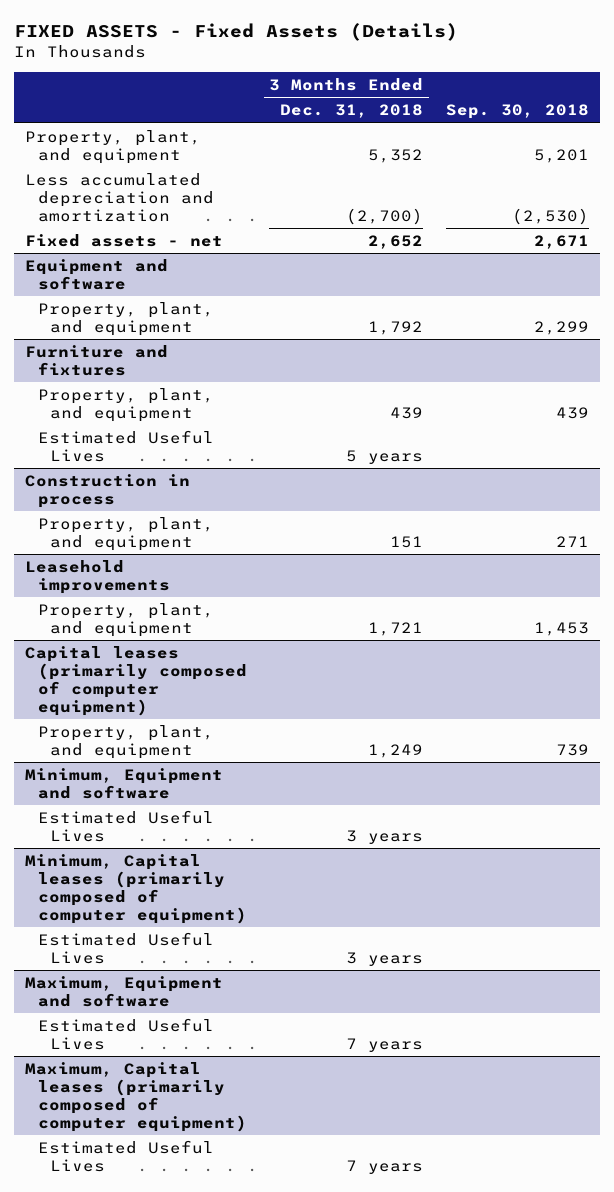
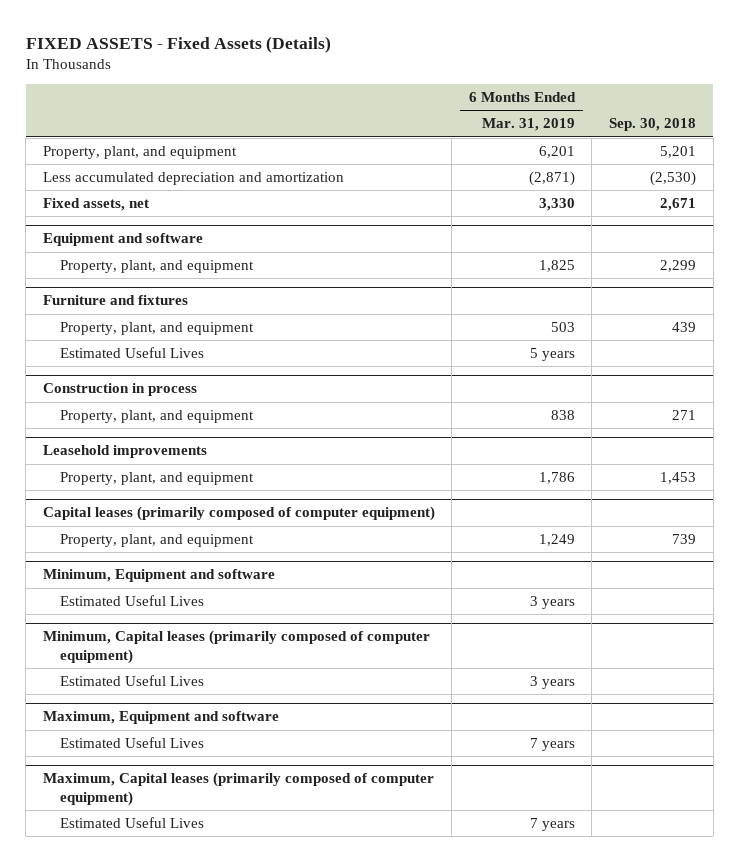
- | 3 Months Ended Dec. 31, 2018 | Sep. 30, 2018
+ | 6 Months Ended Mar. 31, 2019 | Sep. 30, 2018
- Fixed assets - net | 2,652 | 2,671
+ Fixed assets, net | 3,330 | 2,671

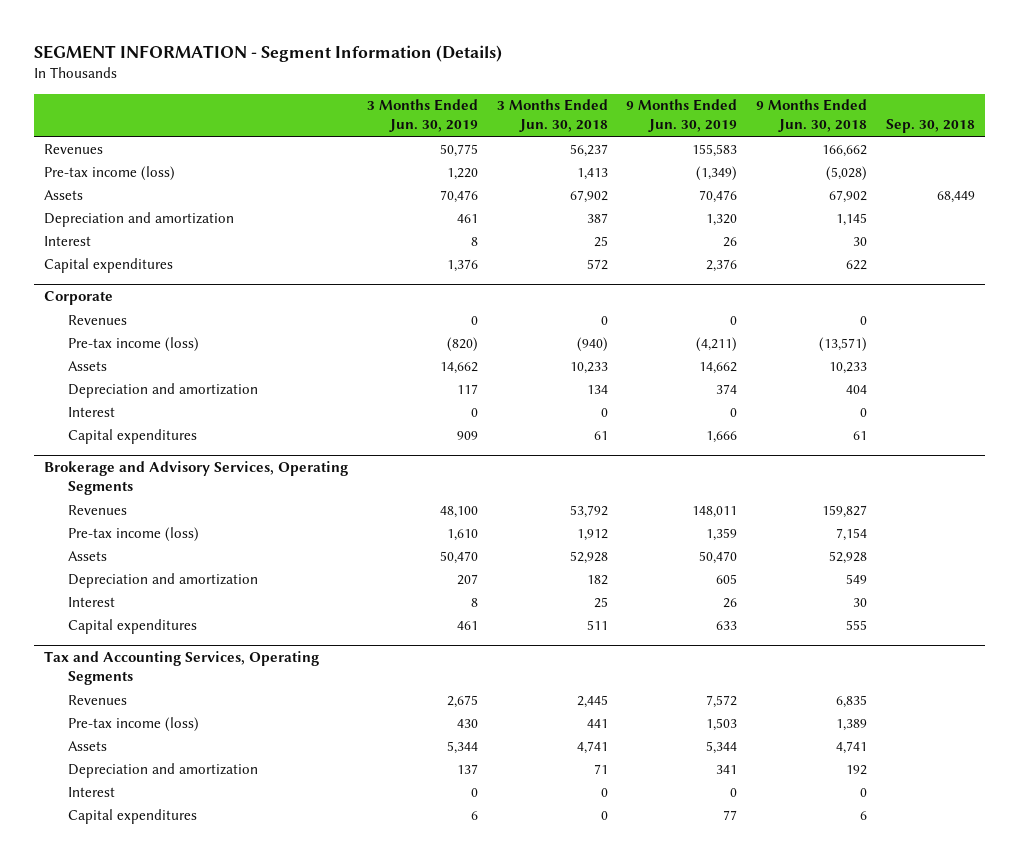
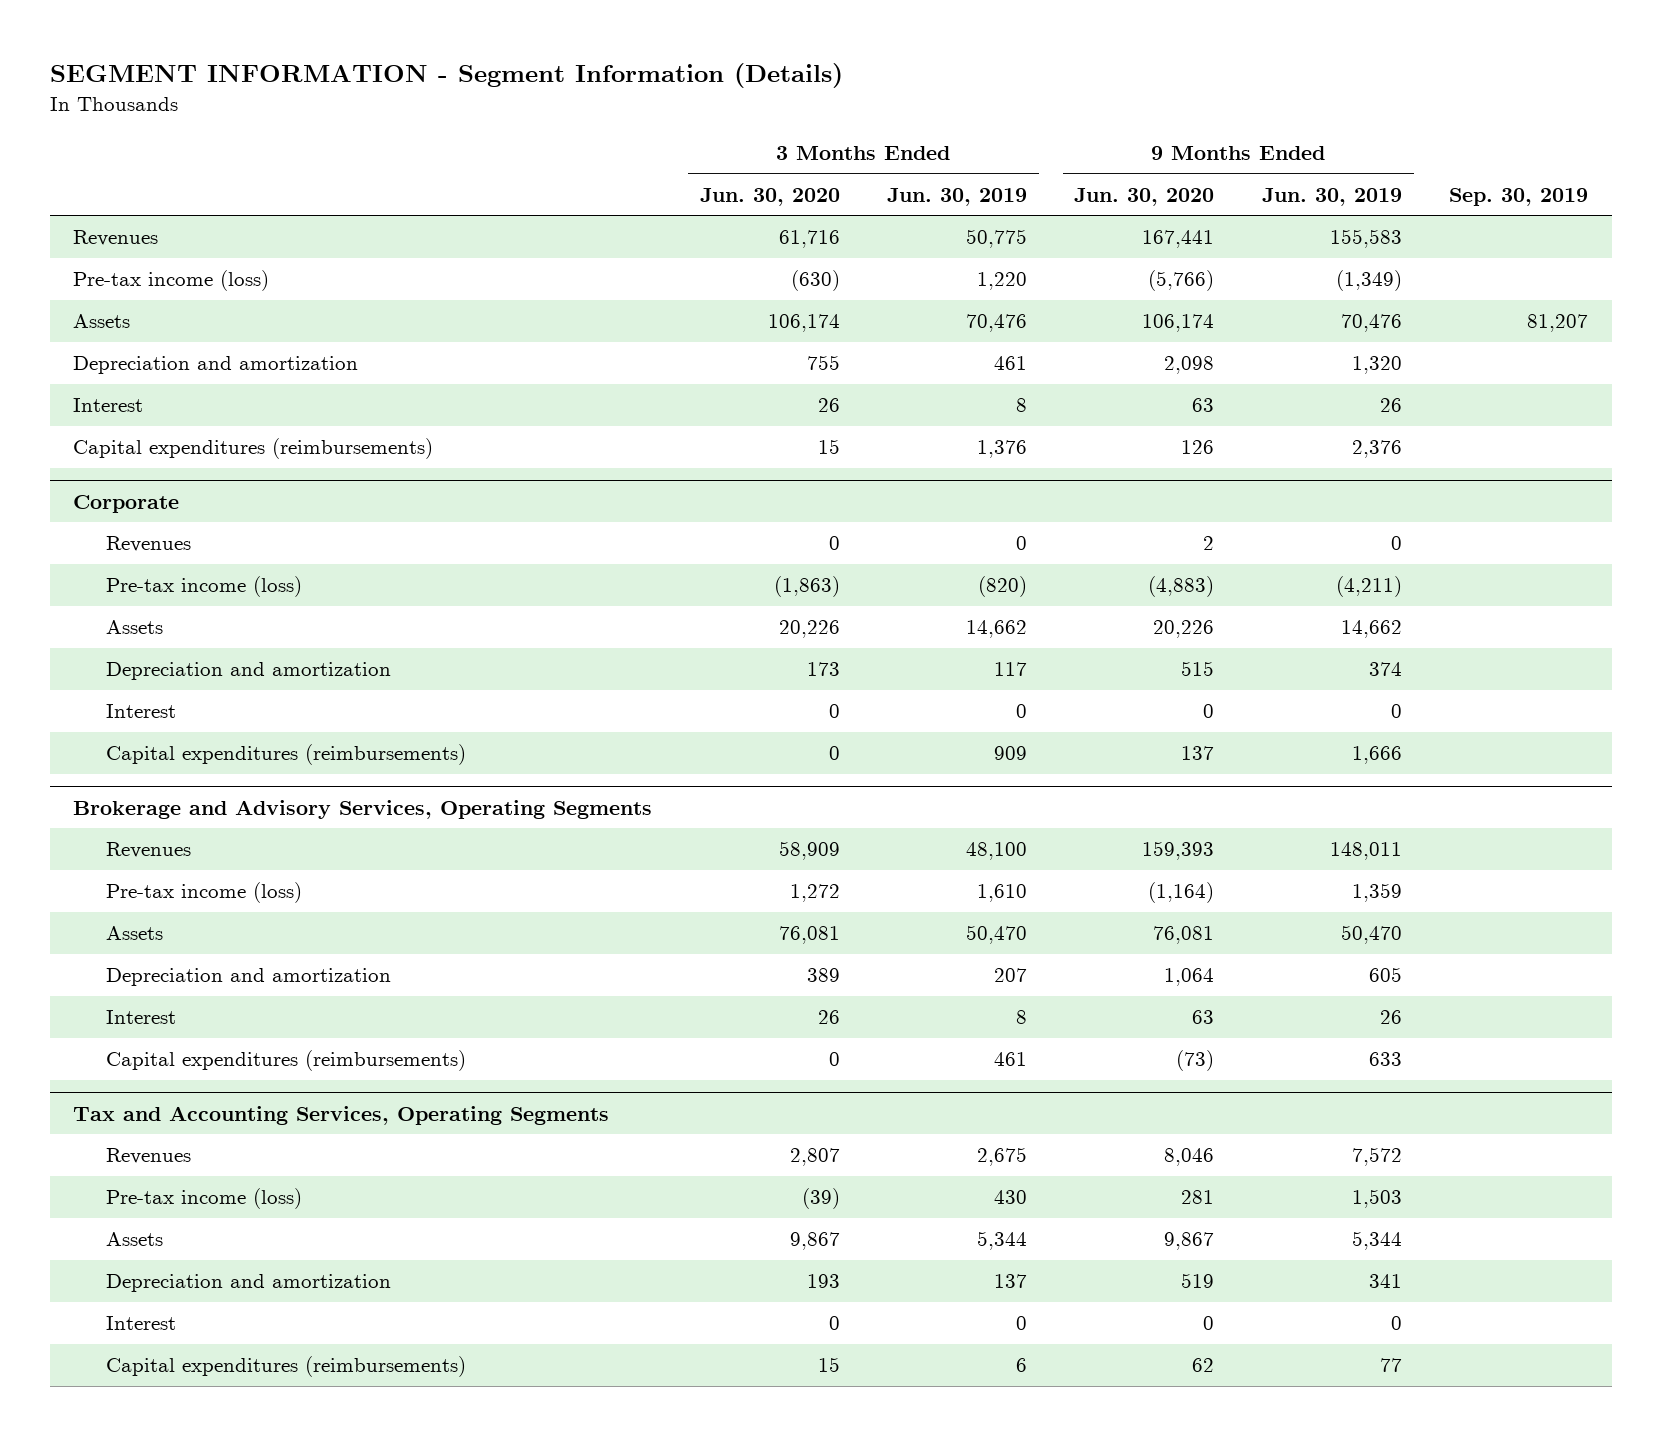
- | 3 Months Ended Jun. 30, 2019 | 3 Months Ended Jun. 30, 2018 | 9 Months Ended Jun. 30, 2019 | 9 Months Ended Jun. 30, 2018 | Sep. 30, 2018
+ | 3 Months Ended Jun. 30, 2020 | 3 Months Ended Jun. 30, 2019 | 9 Months Ended Jun. 30, 2020 | 9 Months Ended Jun. 30, 2019 | Sep. 30, 2019
- Capital expenditures | 1,376 | 572 | 2,376 | 622 |
+ Capital expenditures (reimbursements) | 15 | 1,376 | 126 | 2,376 |
@ Corporate
- Capital expenditures | 909 | 61 | 1,666 | 61 |
+ Capital expenditures (reimbursements) | 0 | 909 | 137 | 1,666 |
@ Brokerage and Advisory Services, Operating Segments
- Capital expenditures | 461 | 511 | 633 | 555 |
+ Capital expenditures (reimbursements) | 0 | 461 | (73) | 633 |
@ Tax and Accounting Services, Operating Segments
- Capital expenditures | 6 | 0 | 77 | 6 |
+ Capital expenditures (reimbursements) | 15 | 6 | 62 | 77 |

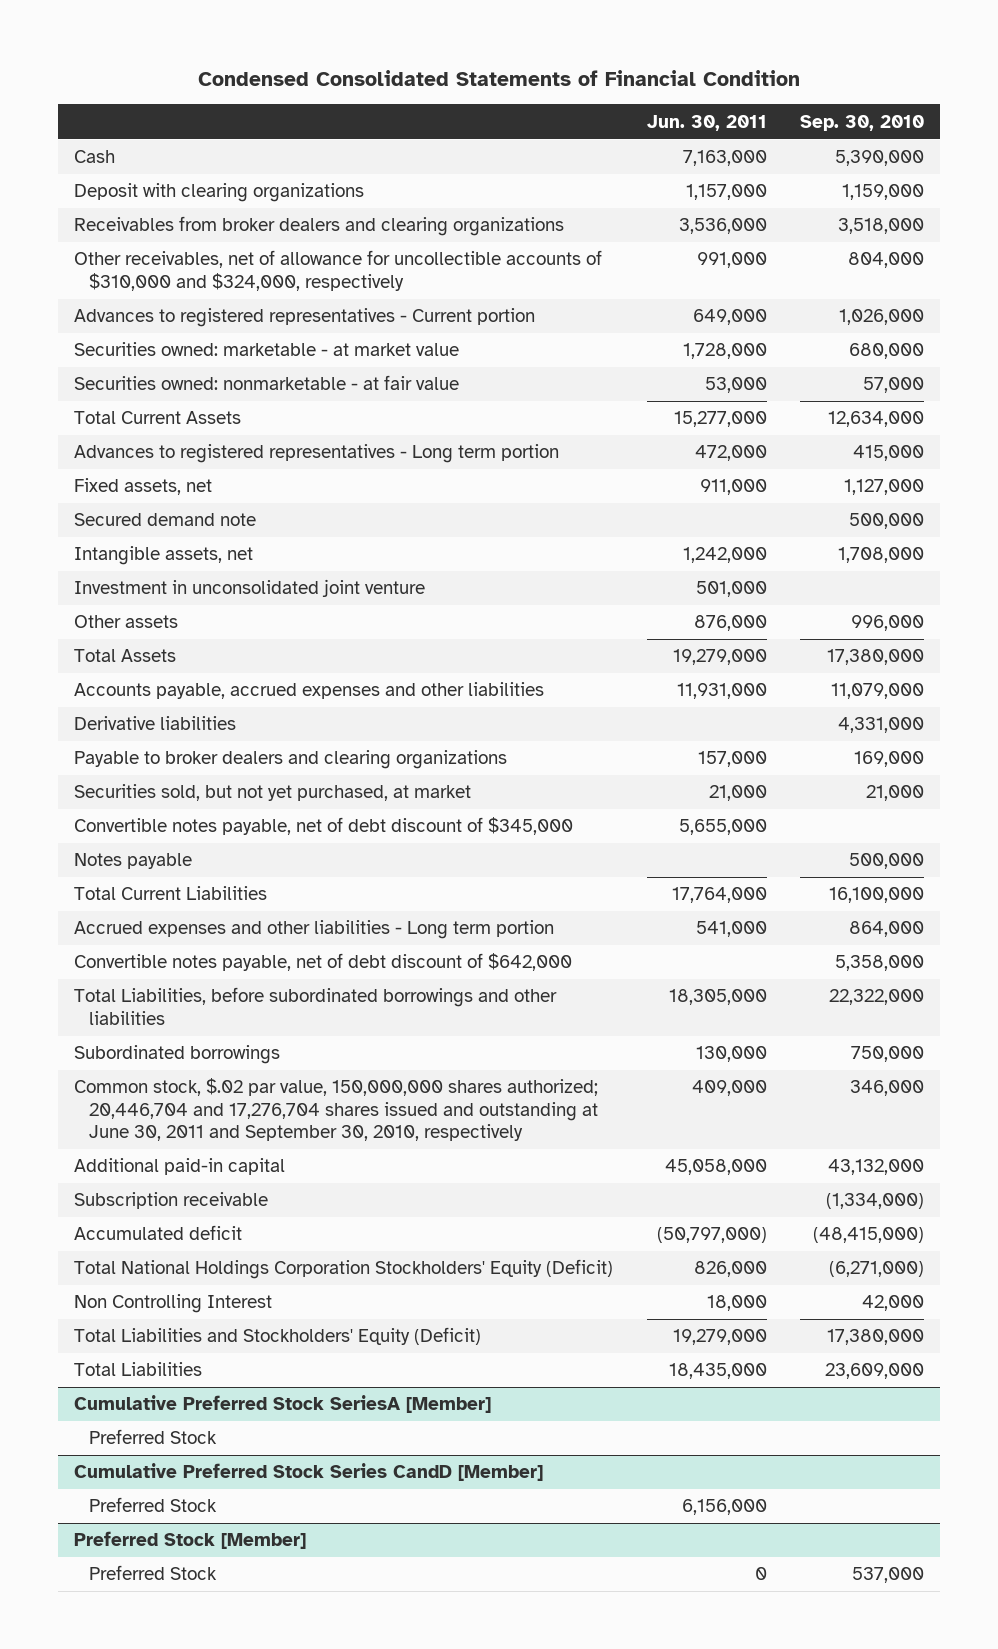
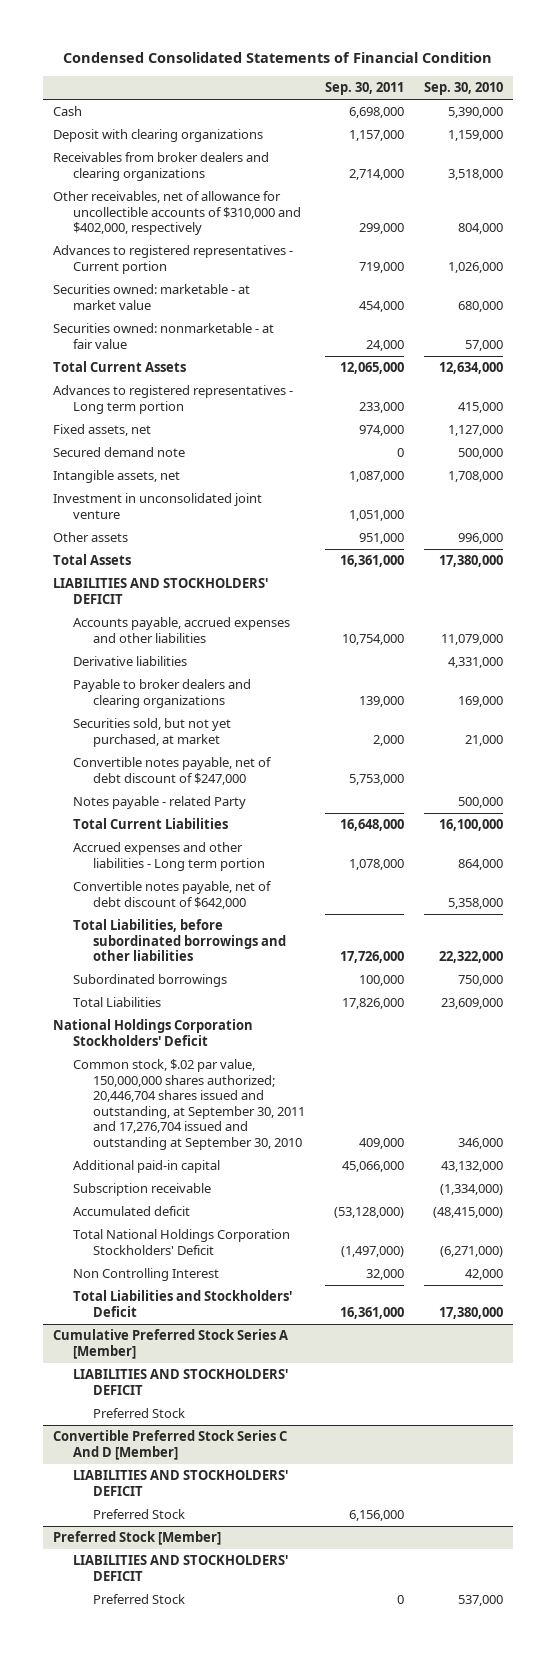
- | Jun. 30, 2011 | Sep. 30, 2010
+ | Sep. 30, 2011 | Sep. 30, 2010
- Other receivables, net of allowance for uncollectible accounts of $310,000 and $324,000, respectively | 991,000 | 804,000
+ Other receivables, net of allowance for uncollectible accounts of $310,000 and $402,000, respectively | 299,000 | 804,000
+ LIABILITIES AND STOCKHOLDERS' DEFICIT
- Convertible notes payable, net of debt discount of $345,000 | 5,655,000 |
- Notes payable | | 500,000
+ Convertible notes payable, net of debt discount of $247,000 | 5,753,000 |
+ Notes payable - related Party | | 500,000
- Common stock, $.02 par value, 150,000,000 shares authorized; 20,446,704 and 17,276,704 shares issued and outstanding at June 30, 2011 and September 30, 2010, respectively | 409,000 | 346,000
moved up: Total Liabilities | 17,826,000 | 23,609,000
+ National Holdings Corporation Stockholders' Deficit
+ Common stock, $.02 par value, 150,000,000 shares authorized; 20,446,704 shares issued and outstanding, at September 30, 2011 and 17,276,704 issued and outstanding at September 30, 2010 | 409,000 | 346,000
- Total National Holdings Corporation Stockholders' Equity (Deficit) | 826,000 | (6,271,000)
+ Total National Holdings Corporation Stockholders' Deficit | (1,497,000) | (6,271,000)
- Total Liabilities and Stockholders' Equity (Deficit) | 19,279,000 | 17,380,000
- Cumulative Preferred Stock SeriesA [Member]
+ Total Liabilities and Stockholders' Deficit | 16,361,000 | 17,380,000
+ Cumulative Preferred Stock Series A [Member]
+ LIABILITIES AND STOCKHOLDERS' DEFICIT
- Cumulative Preferred Stock Series CandD [Member]
+ Convertible Preferred Stock Series C And D [Member]
+ LIABILITIES AND STOCKHOLDERS' DEFICIT
@ Preferred Stock [Member]
+ LIABILITIES AND STOCKHOLDERS' DEFICIT

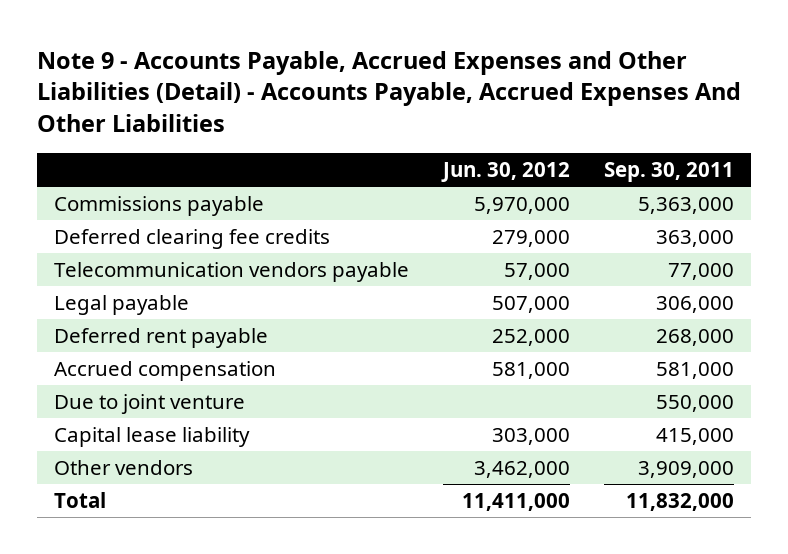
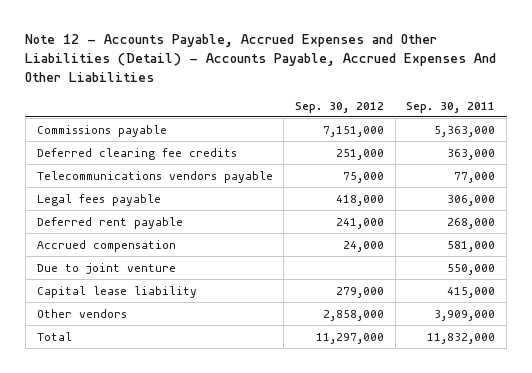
- Note 9 - Accounts Payable, Accrued Expenses and Other Liabilities (Detail) - Accounts Payable, Accrued Expenses And Other Liabilities
+ Note 12 - Accounts Payable, Accrued Expenses and Other Liabilities (Detail) - Accounts Payable, Accrued Expenses And Other Liabilities
- | Jun. 30, 2012 | Sep. 30, 2011
+ | Sep. 30, 2012 | Sep. 30, 2011
- Telecommunication vendors payable | 57,000 | 77,000
- Legal payable | 507,000 | 306,000
+ Telecommunications vendors payable | 75,000 | 77,000
+ Legal fees payable | 418,000 | 306,000

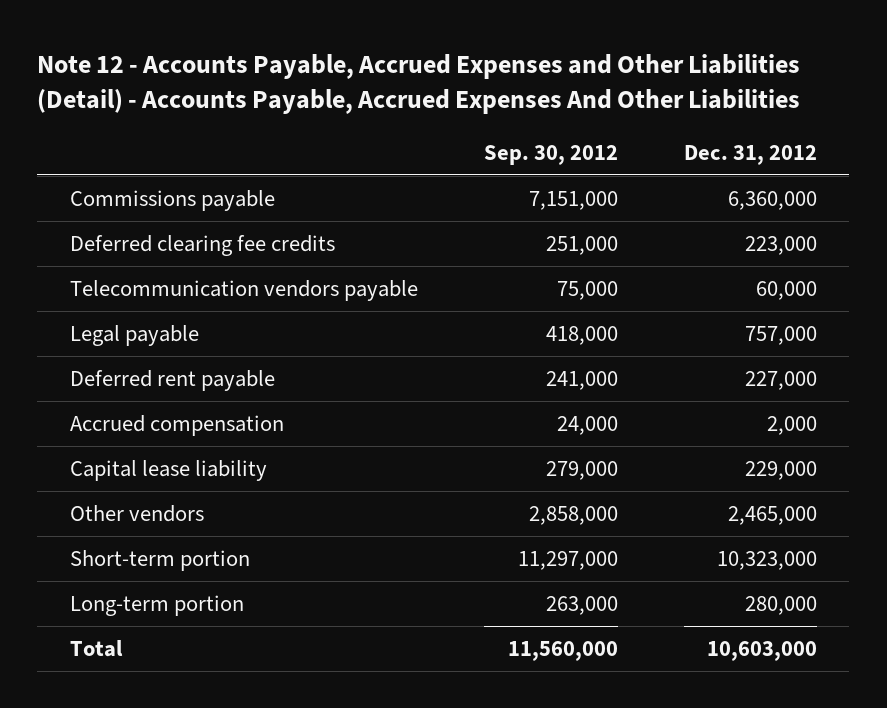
- | Sep. 30, 2012 | Sep. 30, 2011
+ | Sep. 30, 2012 | Dec. 31, 2012
- Telecommunications vendors payable | 75,000 | 77,000
- Legal fees payable | 418,000 | 306,000
+ Telecommunication vendors payable | 75,000 | 60,000
+ Legal payable | 418,000 | 757,000
- Due to joint venture | | 550,000
- Total | 11,297,000 | 11,832,000
+ Short-term portion | 11,297,000 | 10,323,000
+ Long-term portion | 263,000 | 280,000
+ Total | 11,560,000 | 10,603,000

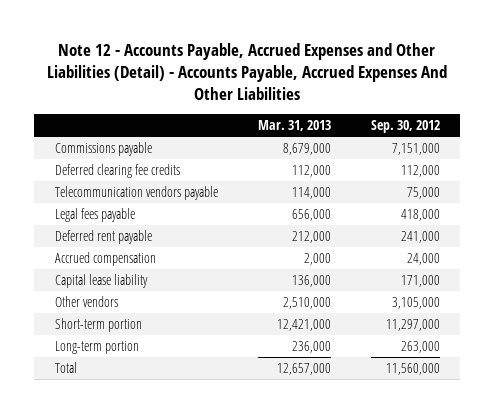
- | Sep. 30, 2012 | Dec. 31, 2012
+ | Mar. 31, 2013 | Sep. 30, 2012
- Deferred clearing fee credits | 251,000 | 223,000
+ Deferred clearing fee credits | 112,000 | 112,000
- Legal payable | 418,000 | 757,000
+ Legal fees payable | 656,000 | 418,000
- Capital lease liability | 279,000 | 229,000
- Other vendors | 2,858,000 | 2,465,000
+ Capital lease liability | 136,000 | 171,000
+ Other vendors | 2,510,000 | 3,105,000

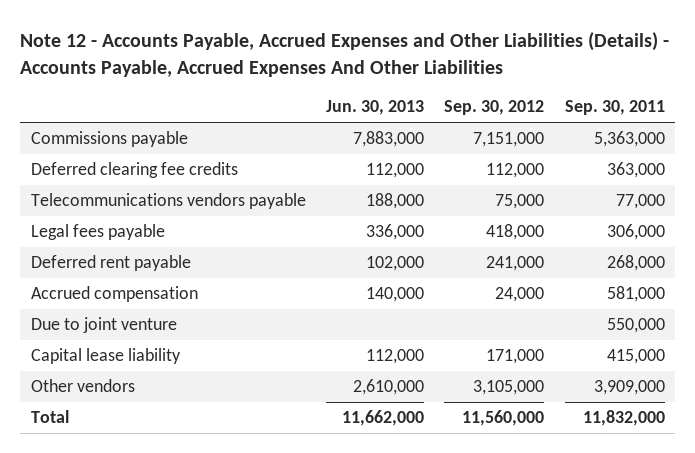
- Note 12 - Accounts Payable, Accrued Expenses and Other Liabilities (Detail) - Accounts Payable, Accrued Expenses And Other Liabilities
+ Note 12 - Accounts Payable, Accrued Expenses and Other Liabilities (Details) - Accounts Payable, Accrued Expenses And Other Liabilities
- | Mar. 31, 2013 | Sep. 30, 2012
+ | Jun. 30, 2013 | Sep. 30, 2012 | Sep. 30, 2011
- Telecommunication vendors payable | 114,000 | 75,000
+ Telecommunications vendors payable | 188,000 | 75,000 | 77,000
+ Due to joint venture | | | 550,000
- Short-term portion | 12,421,000 | 11,297,000
- Long-term portion | 236,000 | 263,000

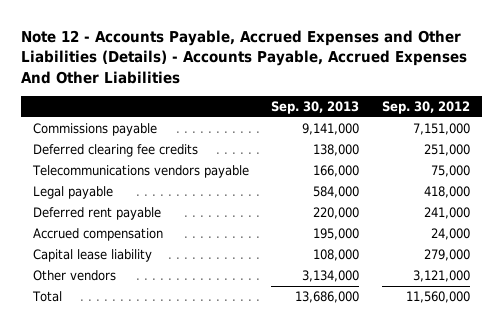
- | Jun. 30, 2013 | Sep. 30, 2012 | Sep. 30, 2011
+ | Sep. 30, 2013 | Sep. 30, 2012
- Deferred clearing fee credits | 112,000 | 112,000 | 363,000
+ Deferred clearing fee credits | 138,000 | 251,000
- Legal fees payable | 336,000 | 418,000 | 306,000
+ Legal payable | 584,000 | 418,000
- Due to joint venture | | | 550,000
- Capital lease liability | 112,000 | 171,000 | 415,000
- Other vendors | 2,610,000 | 3,105,000 | 3,909,000
+ Capital lease liability | 108,000 | 279,000
+ Other vendors | 3,134,000 | 3,121,000

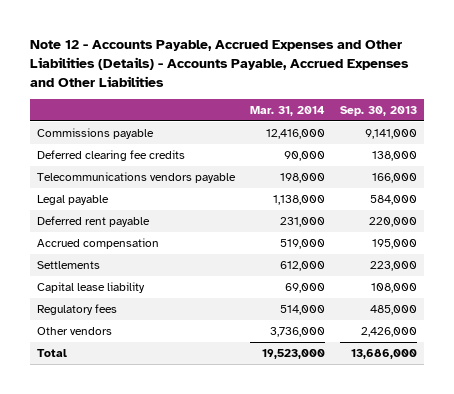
- Note 12 - Accounts Payable, Accrued Expenses and Other Liabilities (Details) - Accounts Payable, Accrued Expenses And Other Liabilities
+ Note 12 - Accounts Payable, Accrued Expenses and Other Liabilities (Details) - Accounts Payable, Accrued Expenses and Other Liabilities
- | Sep. 30, 2013 | Sep. 30, 2012
+ | Mar. 31, 2014 | Sep. 30, 2013
+ Settlements | 612,000 | 223,000
- Other vendors | 3,134,000 | 3,121,000
+ Regulatory fees | 514,000 | 485,000
+ Other vendors | 3,736,000 | 2,426,000

